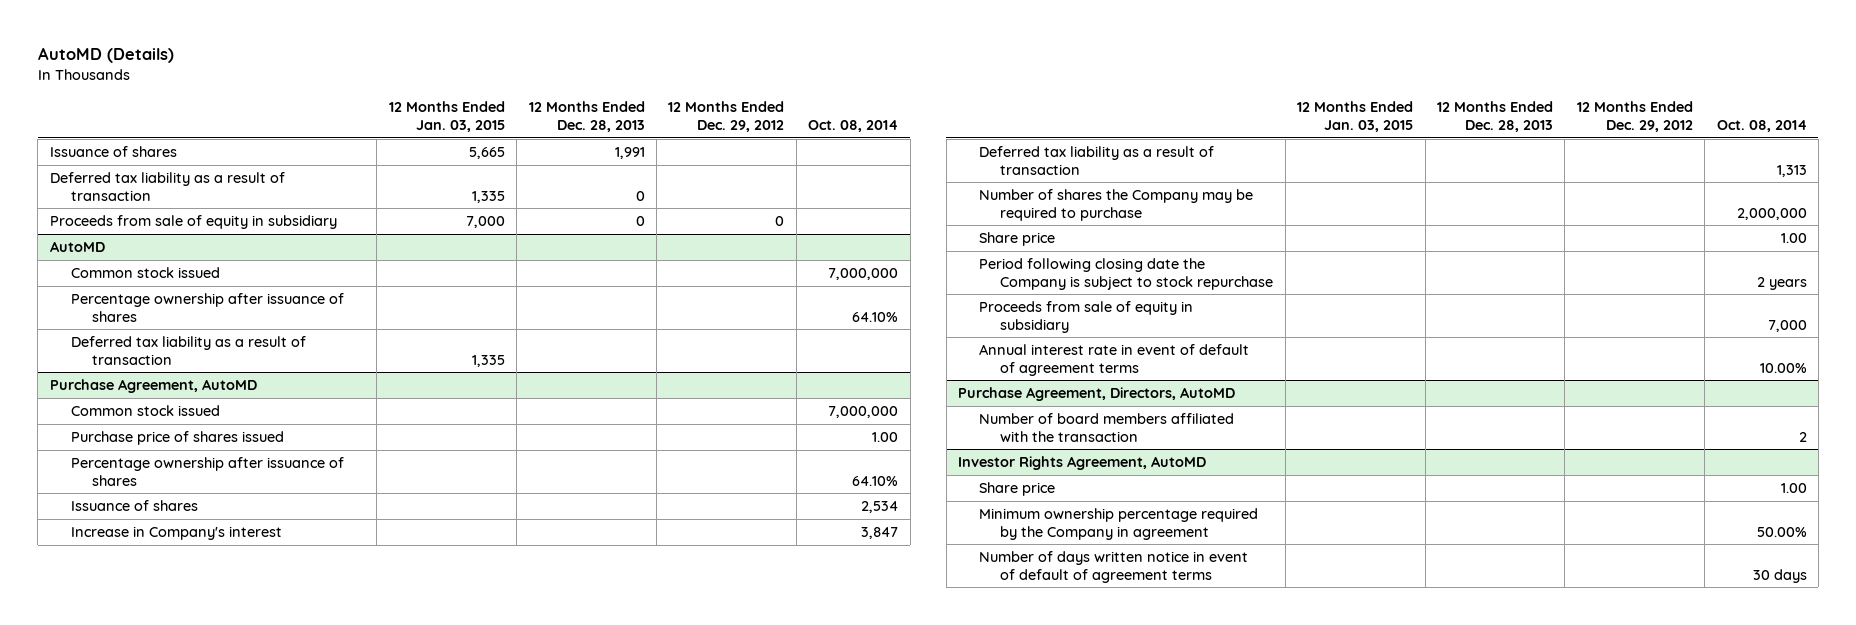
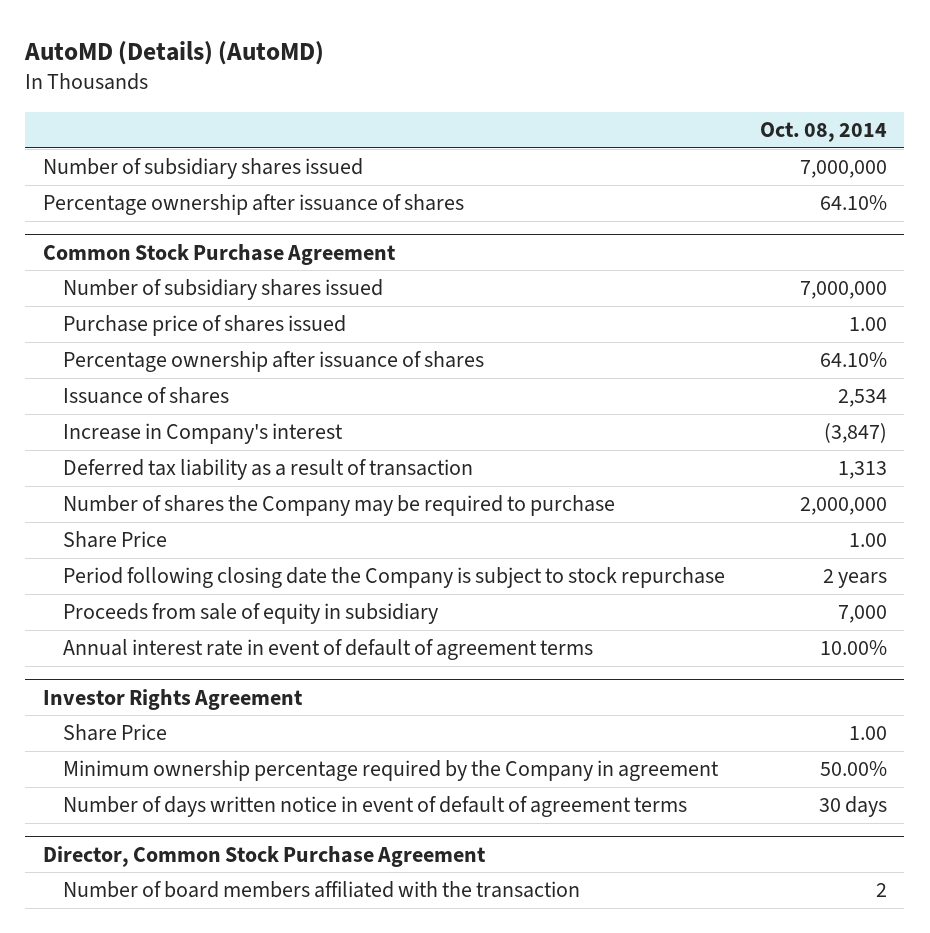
- AutoMD (Details)
+ AutoMD (Details) (AutoMD)
- | 12 Months Ended Jan. 03, 2015 | 12 Months Ended Dec. 28, 2013 | 12 Months Ended Dec. 29, 2012 | Oct. 08, 2014
+ | Oct. 08, 2014
- Issuance of shares | 5,665 | 1,991 | |
- Deferred tax liability as a result of transaction | 1,335 | 0 | |
- Proceeds from sale of equity in subsidiary | 7,000 | 0 | 0 |
- AutoMD
- Common stock issued | | | | 7,000,000
+ Number of subsidiary shares issued | 7,000,000
- Deferred tax liability as a result of transaction | 1,335 | | |
- Purchase Agreement, AutoMD
- Common stock issued | | | | 7,000,000
+ Common Stock Purchase Agreement
+ Number of subsidiary shares issued | 7,000,000
- Increase in Company's interest | | | | 3,847
+ Increase in Company's interest | (3,847)
- Share price | | | | 1.00
+ Share Price | 1.00
- Purchase Agreement, Directors, AutoMD
- Number of board members affiliated with the transaction | | | | 2
- Investor Rights Agreement, AutoMD
- Share price | | | | 1.00
+ Investor Rights Agreement
+ Share Price | 1.00
+ Director, Common Stock Purchase Agreement
+ Number of board members affiliated with the transaction | 2

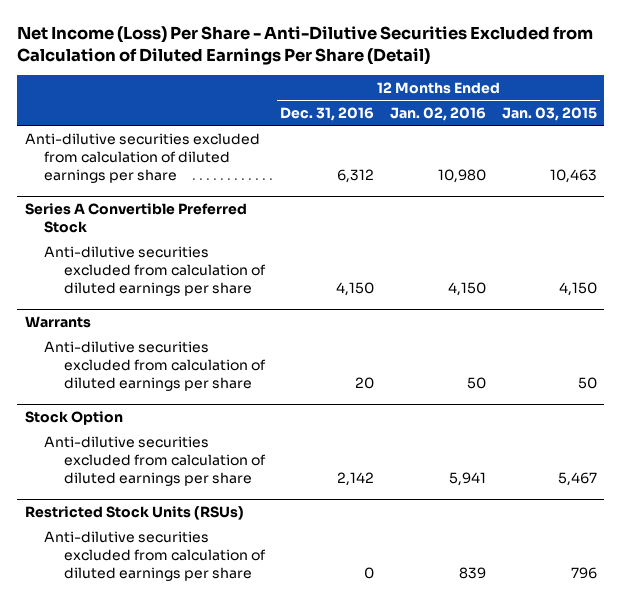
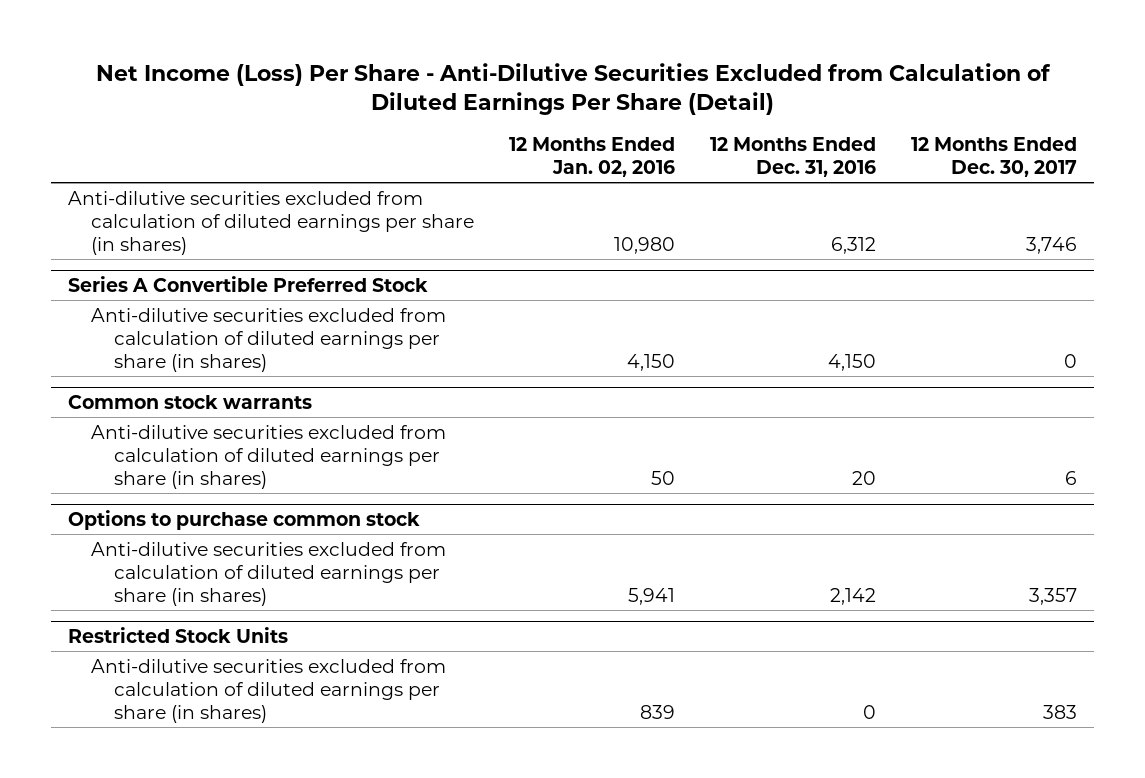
- | 12 Months Ended Dec. 31, 2016 | 12 Months Ended Jan. 02, 2016 | 12 Months Ended Jan. 03, 2015
+ | 12 Months Ended Jan. 02, 2016 | 12 Months Ended Dec. 31, 2016 | 12 Months Ended Dec. 30, 2017
- Anti-dilutive securities excluded from calculation of diluted earnings per share | 6,312 | 10,980 | 10,463
+ Anti-dilutive securities excluded from calculation of diluted earnings per share (in shares) | 10,980 | 6,312 | 3,746
@ Series A Convertible Preferred Stock
- Anti-dilutive securities excluded from calculation of diluted earnings per share | 4,150 | 4,150 | 4,150
- Warrants
- Anti-dilutive securities excluded from calculation of diluted earnings per share | 20 | 50 | 50
- Stock Option
- Anti-dilutive securities excluded from calculation of diluted earnings per share | 2,142 | 5,941 | 5,467
- Restricted Stock Units (RSUs)
- Anti-dilutive securities excluded from calculation of diluted earnings per share | 0 | 839 | 796
@ Series A Convertible Preferred Stock
+ Anti-dilutive securities excluded from calculation of diluted earnings per share (in shares) | 4,150 | 4,150 | 0
+ Common stock warrants
+ Anti-dilutive securities excluded from calculation of diluted earnings per share (in shares) | 50 | 20 | 6
+ Options to purchase common stock
+ Anti-dilutive securities excluded from calculation of diluted earnings per share (in shares) | 5,941 | 2,142 | 3,357
+ Restricted Stock Units
+ Anti-dilutive securities excluded from calculation of diluted earnings per share (in shares) | 839 | 0 | 383

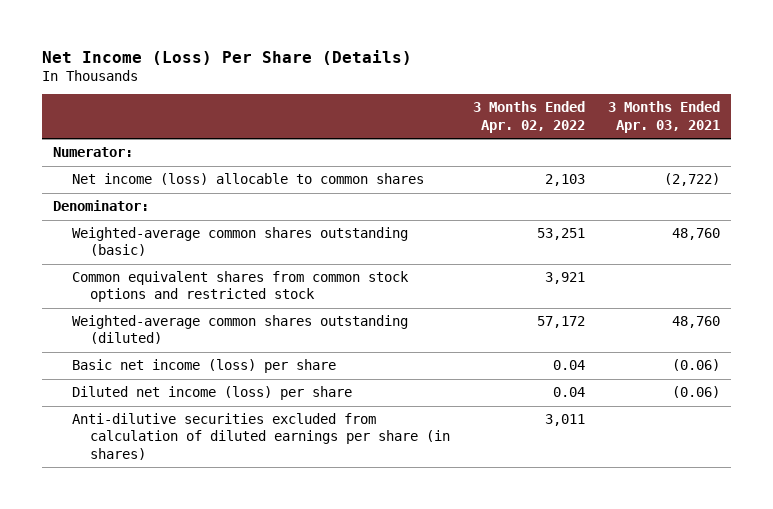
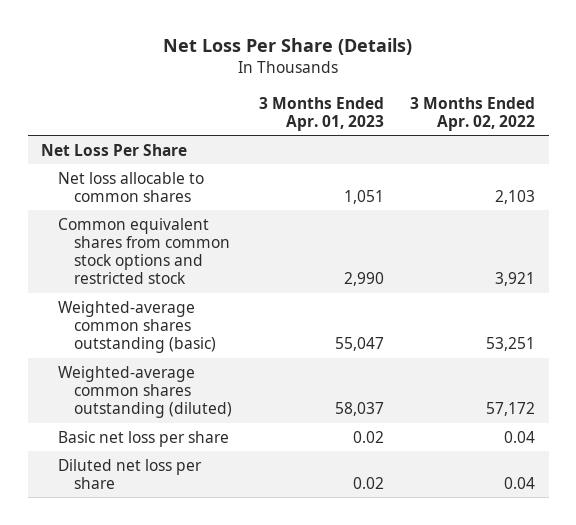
- Net Income (Loss) Per Share (Details)
+ Net Loss Per Share (Details)
- | 3 Months Ended Apr. 02, 2022 | 3 Months Ended Apr. 03, 2021
+ | 3 Months Ended Apr. 01, 2023 | 3 Months Ended Apr. 02, 2022
- Numerator:
- Net income (loss) allocable to common shares | 2,103 | (2,722)
- Denominator:
+ Net Loss Per Share
+ Net loss allocable to common shares | 1,051 | 2,103
moved down: Weighted-average common shares outstanding (basic) | 55,047 | 53,251
- Basic net income (loss) per share | 0.04 | (0.06)
- Diluted net income (loss) per share | 0.04 | (0.06)
- Anti-dilutive securities excluded from calculation of diluted earnings per share (in shares) | 3,011 |
+ Basic net loss per share | 0.02 | 0.04
+ Diluted net loss per share | 0.02 | 0.04

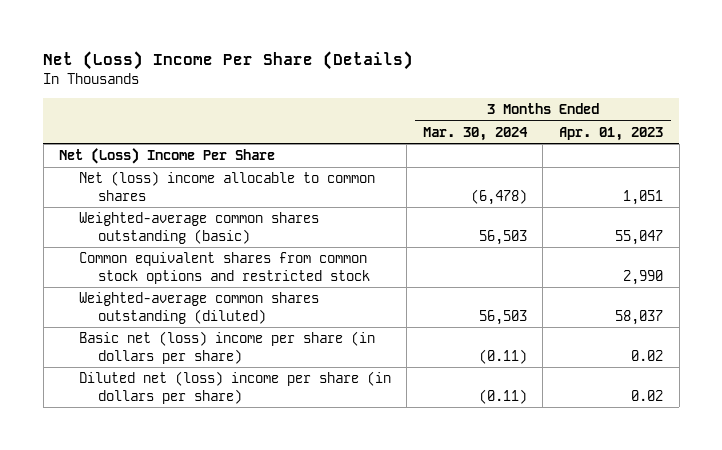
- Net Loss Per Share (Details)
+ Net (Loss) Income Per Share (Details)
- | 3 Months Ended Apr. 01, 2023 | 3 Months Ended Apr. 02, 2022
+ | 3 Months Ended Mar. 30, 2024 | 3 Months Ended Apr. 01, 2023
- Net Loss Per Share
- Net loss allocable to common shares | 1,051 | 2,103
+ Net (Loss) Income Per Share
+ Net (loss) income allocable to common shares | (6,478) | 1,051
moved down: Common equivalent shares from common stock options and restricted stock | | 2,990
- Basic net loss per share | 0.02 | 0.04
- Diluted net loss per share | 0.02 | 0.04
+ Basic net (loss) income per share (in dollars per share) | (0.11) | 0.02
+ Diluted net (loss) income per share (in dollars per share) | (0.11) | 0.02

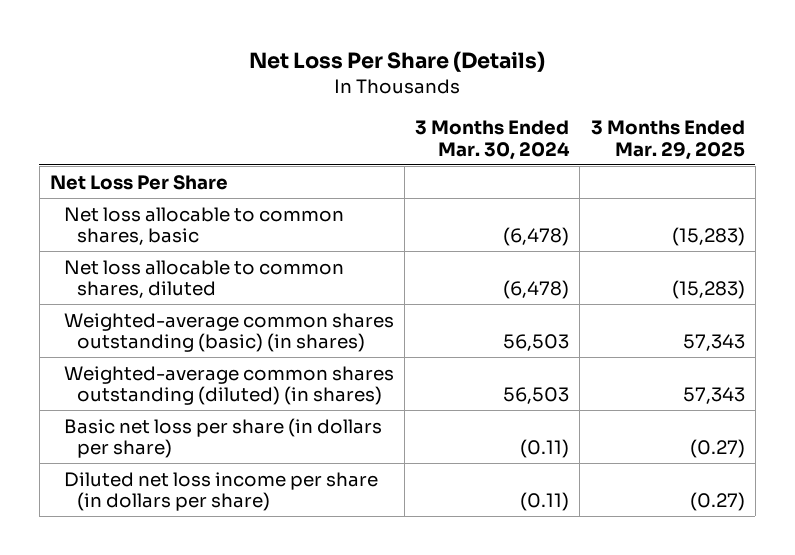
- Net (Loss) Income Per Share (Details)
+ Net Loss Per Share (Details)
- | 3 Months Ended Mar. 30, 2024 | 3 Months Ended Apr. 01, 2023
+ | 3 Months Ended Mar. 30, 2024 | 3 Months Ended Mar. 29, 2025
- Net (Loss) Income Per Share
- Net (loss) income allocable to common shares | (6,478) | 1,051
- Weighted-average common shares outstanding (basic) | 56,503 | 55,047
- Common equivalent shares from common stock options and restricted stock | | 2,990
- Weighted-average common shares outstanding (diluted) | 56,503 | 58,037
- Basic net (loss) income per share (in dollars per share) | (0.11) | 0.02
- Diluted net (loss) income per share (in dollars per share) | (0.11) | 0.02
+ Net Loss Per Share
+ Net loss allocable to common shares, basic | (6,478) | (15,283)
+ Net loss allocable to common shares, diluted | (6,478) | (15,283)
+ Weighted-average common shares outstanding (basic) (in shares) | 56,503 | 57,343
+ Weighted-average common shares outstanding (diluted) (in shares) | 56,503 | 57,343
+ Basic net loss per share (in dollars per share) | (0.11) | (0.27)
+ Diluted net loss income per share (in dollars per share) | (0.11) | (0.27)

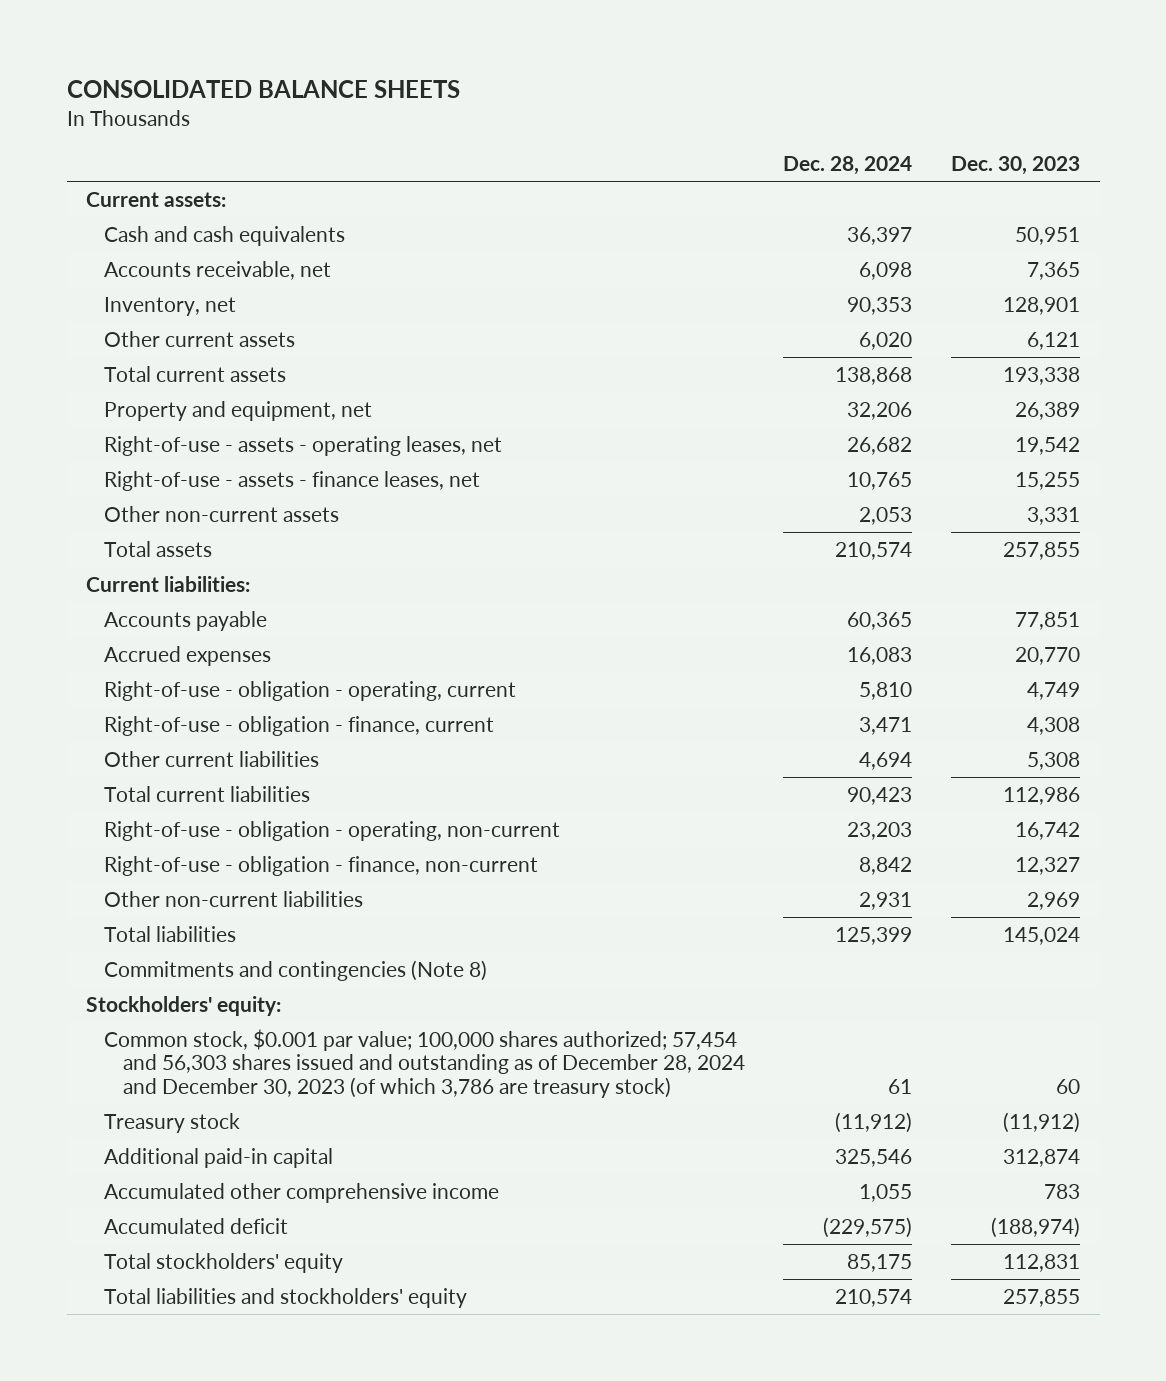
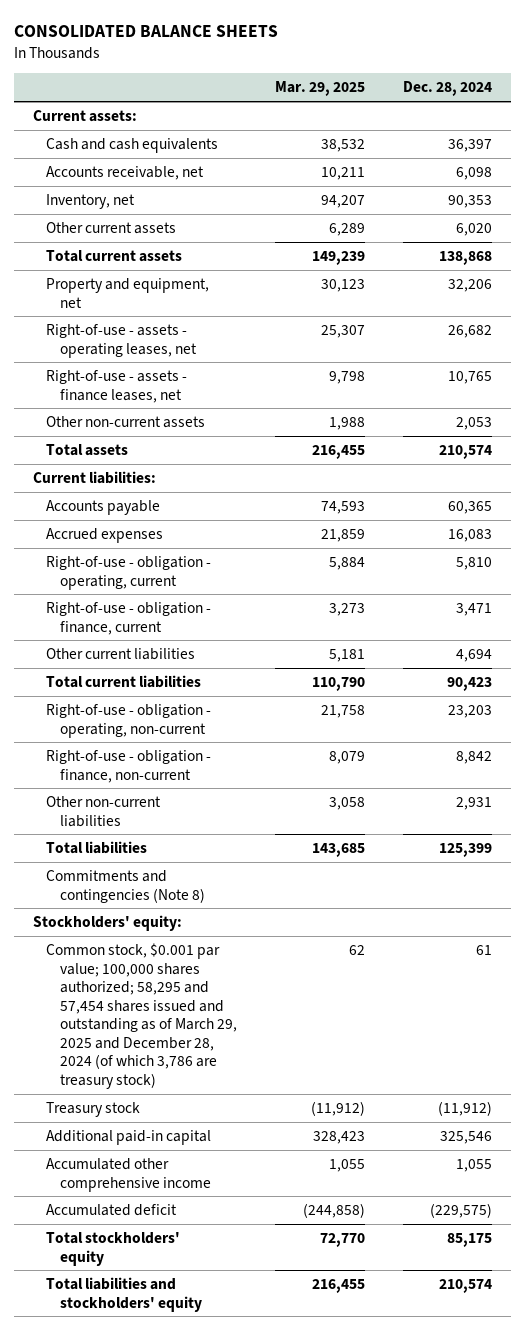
- | Dec. 28, 2024 | Dec. 30, 2023
+ | Mar. 29, 2025 | Dec. 28, 2024
- Common stock, $0.001 par value; 100,000 shares authorized; 57,454 and 56,303 shares issued and outstanding as of December 28, 2024 and December 30, 2023 (of which 3,786 are treasury stock) | 61 | 60
+ Common stock, $0.001 par value; 100,000 shares authorized; 58,295 and 57,454 shares issued and outstanding as of March 29, 2025 and December 28, 2024 (of which 3,786 are treasury stock) | 62 | 61

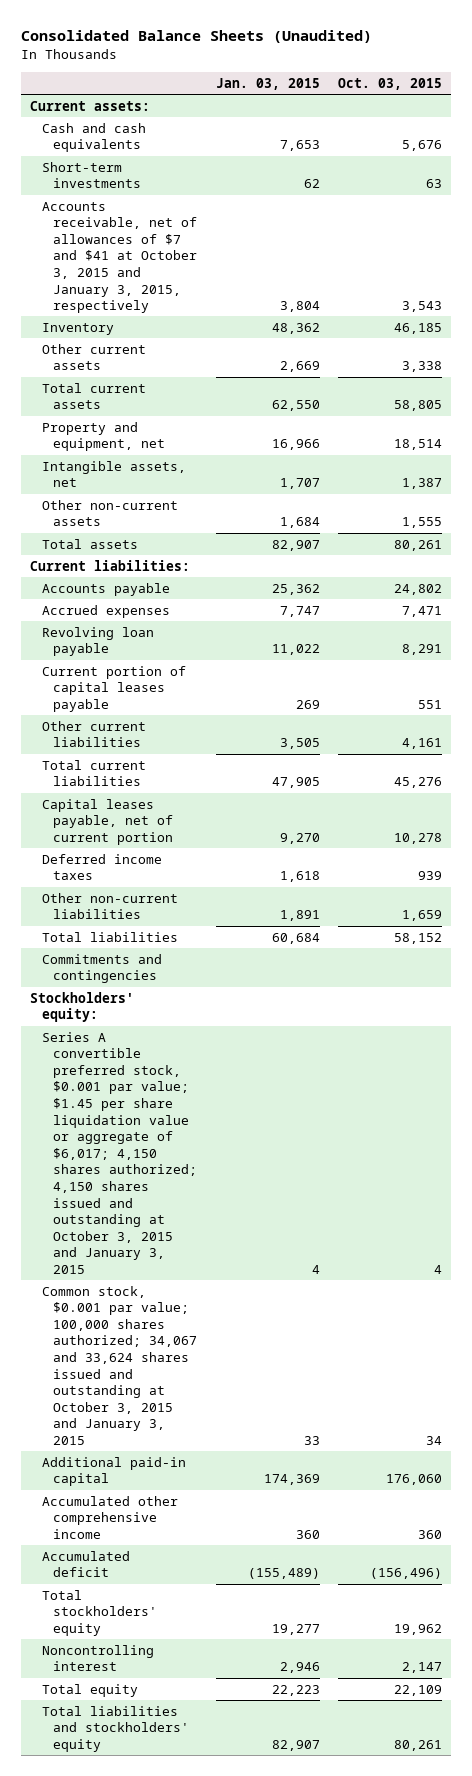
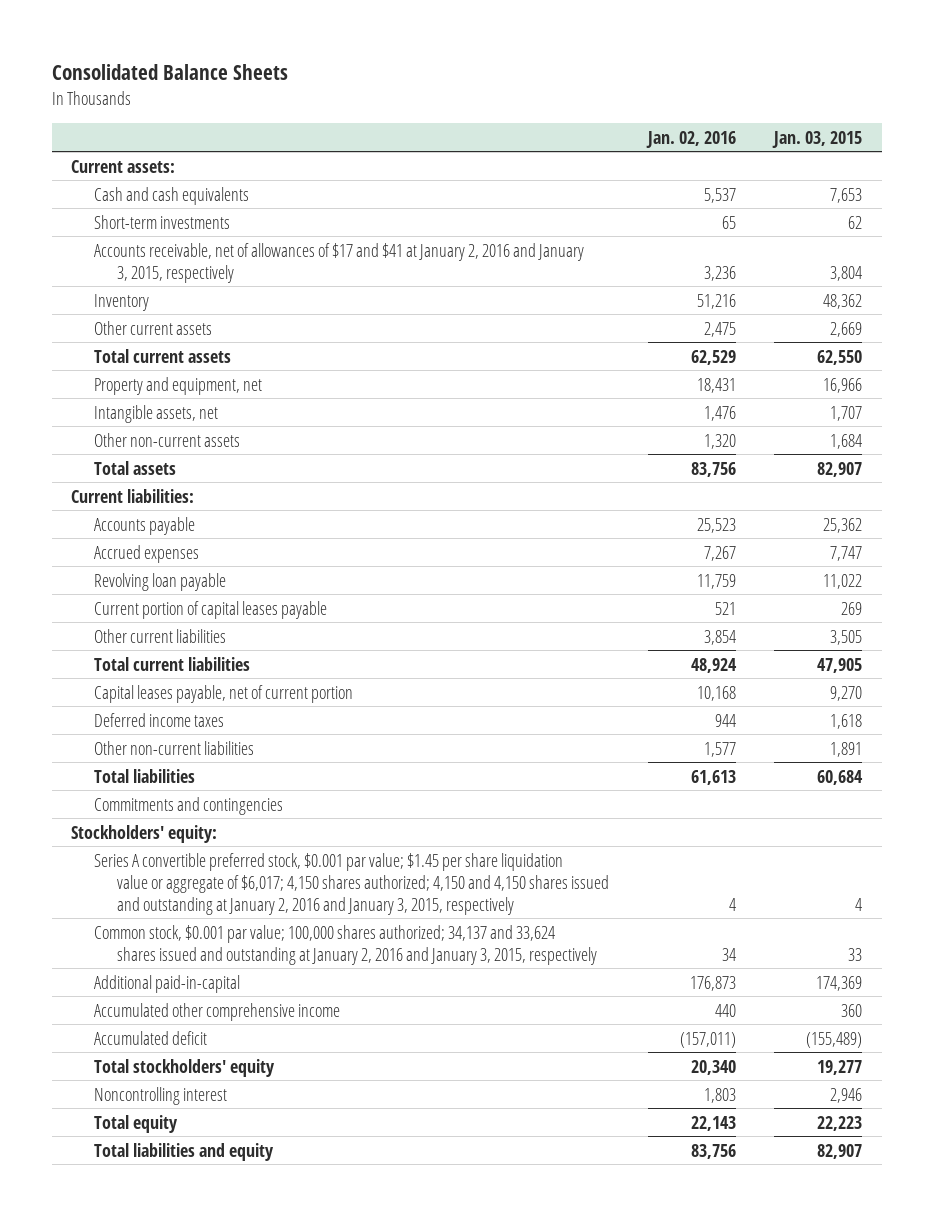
- Consolidated Balance Sheets (Unaudited)
+ Consolidated Balance Sheets
- | Jan. 03, 2015 | Oct. 03, 2015
+ | Jan. 02, 2016 | Jan. 03, 2015
- Accounts receivable, net of allowances of $7 and $41 at October 3, 2015 and January 3, 2015, respectively | 3,804 | 3,543
+ Accounts receivable, net of allowances of $17 and $41 at January 2, 2016 and January 3, 2015, respectively | 3,236 | 3,804
- Series A convertible preferred stock, $0.001 par value; $1.45 per share liquidation value or aggregate of $6,017; 4,150 shares authorized; 4,150 shares issued and outstanding at October 3, 2015 and January 3, 2015 | 4 | 4
- Common stock, $0.001 par value; 100,000 shares authorized; 34,067 and 33,624 shares issued and outstanding at October 3, 2015 and January 3, 2015 | 33 | 34
- Additional paid-in capital | 174,369 | 176,060
+ Series A convertible preferred stock, $0.001 par value; $1.45 per share liquidation value or aggregate of $6,017; 4,150 shares authorized; 4,150 and 4,150 shares issued and outstanding at January 2, 2016 and January 3, 2015, respectively | 4 | 4
+ Common stock, $0.001 par value; 100,000 shares authorized; 34,137 and 33,624 shares issued and outstanding at January 2, 2016 and January 3, 2015, respectively | 34 | 33
+ Additional paid-in-capital | 176,873 | 174,369
- Total liabilities and stockholders' equity | 82,907 | 80,261
+ Total liabilities and equity | 83,756 | 82,907

